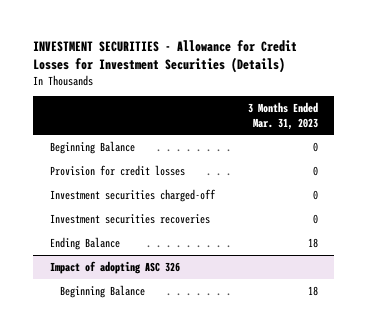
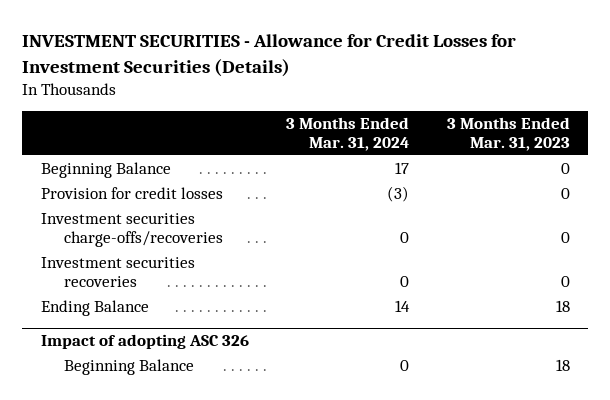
- | 3 Months Ended Mar. 31, 2023
+ | 3 Months Ended Mar. 31, 2024 | 3 Months Ended Mar. 31, 2023
- Investment securities charged-off | 0
+ Investment securities charge-offs/recoveries | 0 | 0

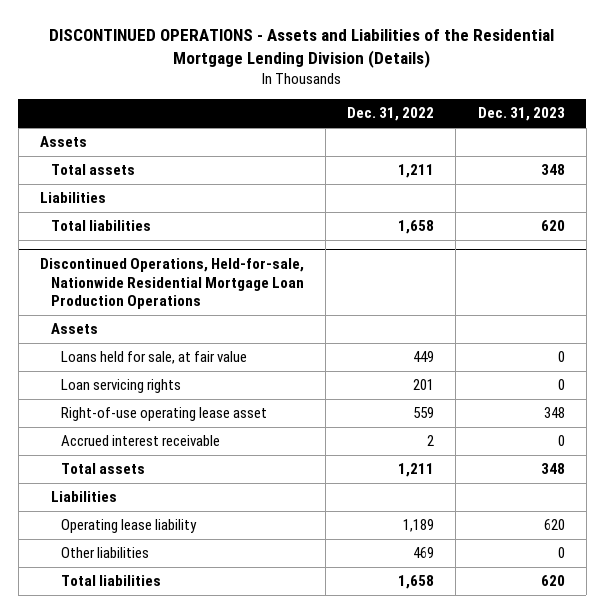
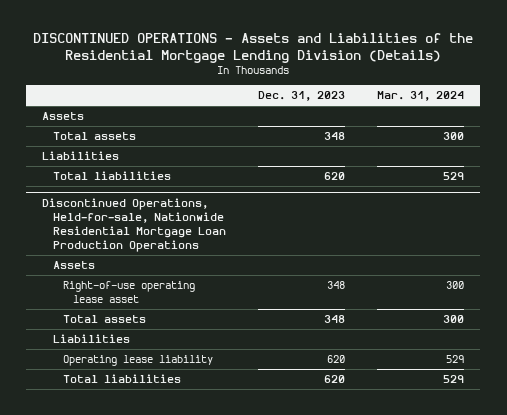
- | Dec. 31, 2022 | Dec. 31, 2023
+ | Dec. 31, 2023 | Mar. 31, 2024
@ Discontinued Operations, Held-for-sale, Nationwide Residential Mortgage Loan Production Operations
- Loans held for sale, at fair value | 449 | 0
- Loan servicing rights | 201 | 0
- Accrued interest receivable | 2 | 0
- Other liabilities | 469 | 0

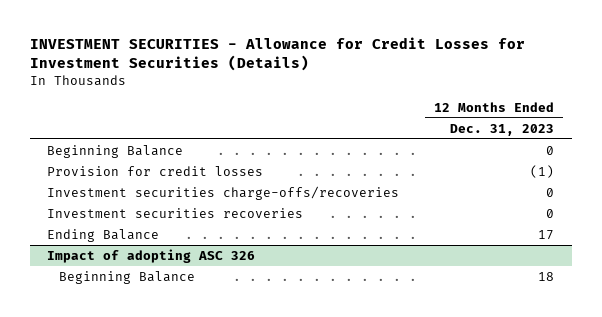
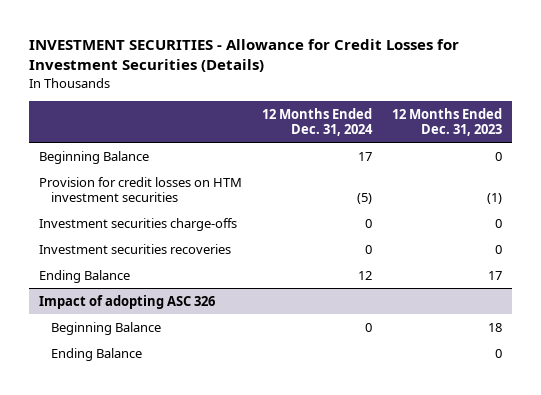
- | 12 Months Ended Dec. 31, 2023
+ | 12 Months Ended Dec. 31, 2024 | 12 Months Ended Dec. 31, 2023
- Provision for credit losses | (1)
- Investment securities charge-offs/recoveries | 0
+ Provision for credit losses on HTM investment securities | (5) | (1)
+ Investment securities charge-offs | 0 | 0
@ Impact of adopting ASC 326
+ Ending Balance | | 0

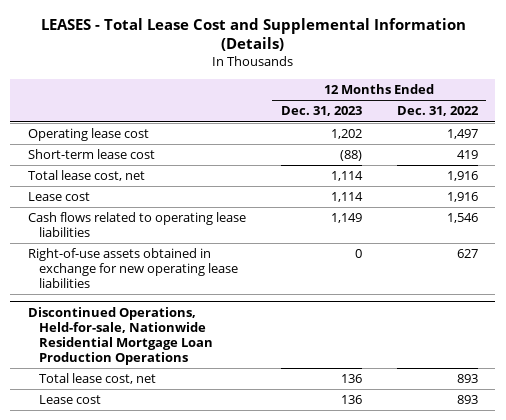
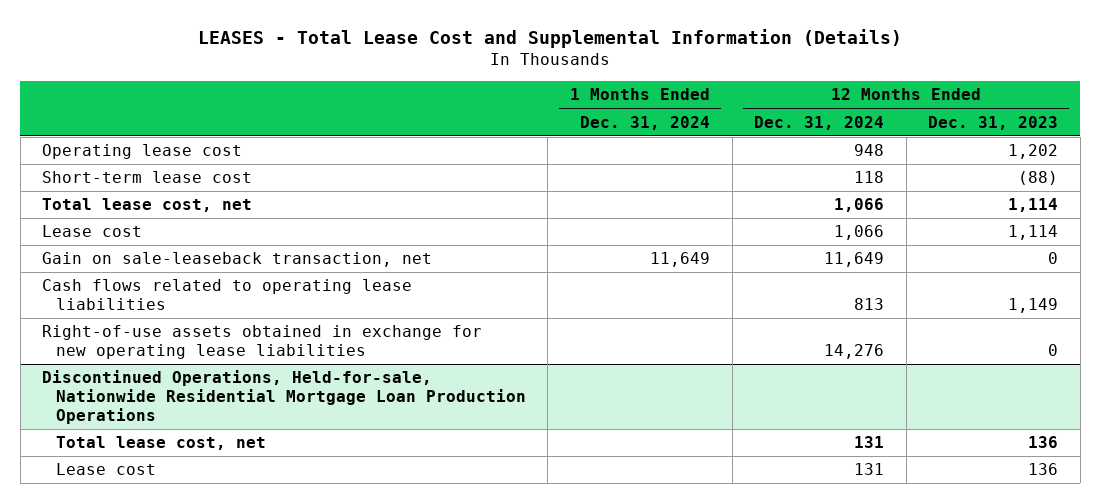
- | 12 Months Ended Dec. 31, 2023 | 12 Months Ended Dec. 31, 2022
+ | 1 Months Ended Dec. 31, 2024 | 12 Months Ended Dec. 31, 2024 | 12 Months Ended Dec. 31, 2023
+ Gain on sale-leaseback transaction, net | 11,649 | 11,649 | 0

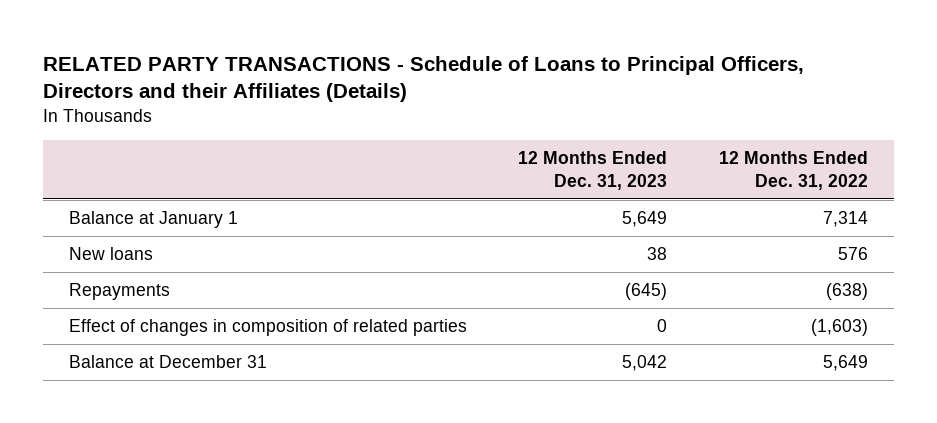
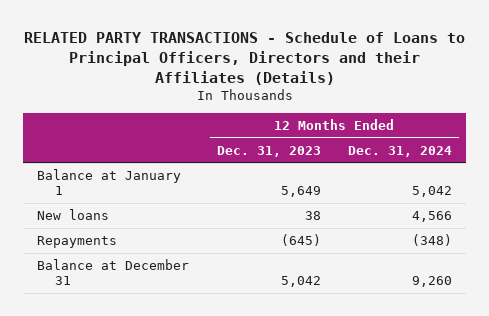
- | 12 Months Ended Dec. 31, 2023 | 12 Months Ended Dec. 31, 2022
+ | 12 Months Ended Dec. 31, 2023 | 12 Months Ended Dec. 31, 2024
- Effect of changes in composition of related parties | 0 | (1,603)

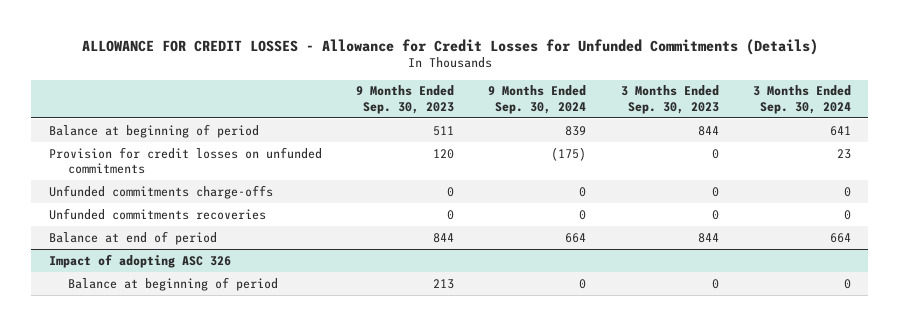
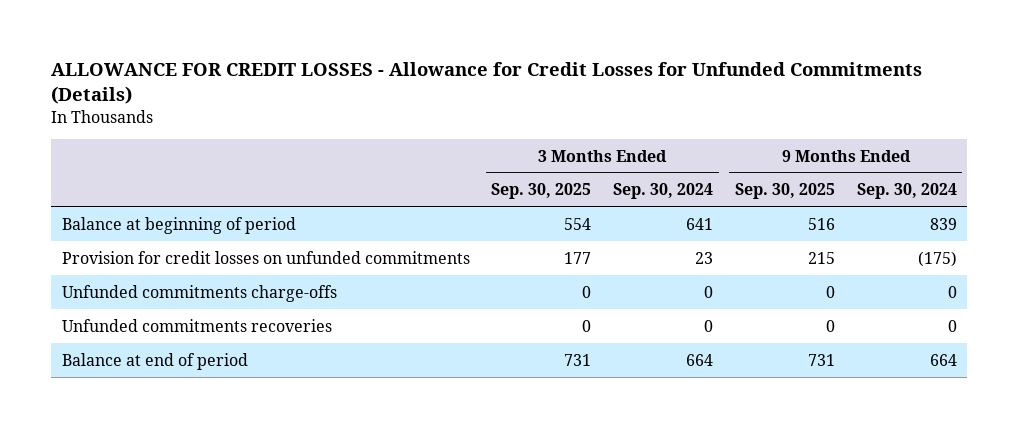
- | 9 Months Ended Sep. 30, 2023 | 9 Months Ended Sep. 30, 2024 | 3 Months Ended Sep. 30, 2023 | 3 Months Ended Sep. 30, 2024
+ | 3 Months Ended Sep. 30, 2025 | 3 Months Ended Sep. 30, 2024 | 9 Months Ended Sep. 30, 2025 | 9 Months Ended Sep. 30, 2024
- Impact of adopting ASC 326
- Balance at beginning of period | 213 | 0 | 0 | 0

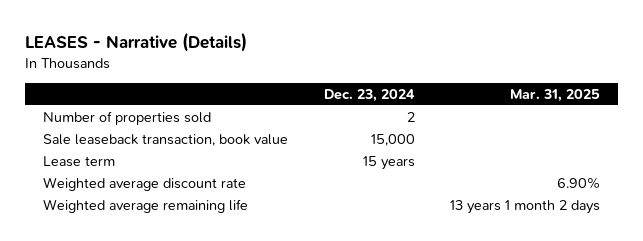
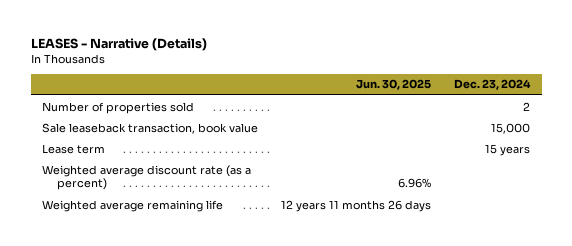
- | Dec. 23, 2024 | Mar. 31, 2025
+ | Jun. 30, 2025 | Dec. 23, 2024
- Weighted average discount rate | | 6.90%
+ Weighted average discount rate (as a percent) | 6.96% |

